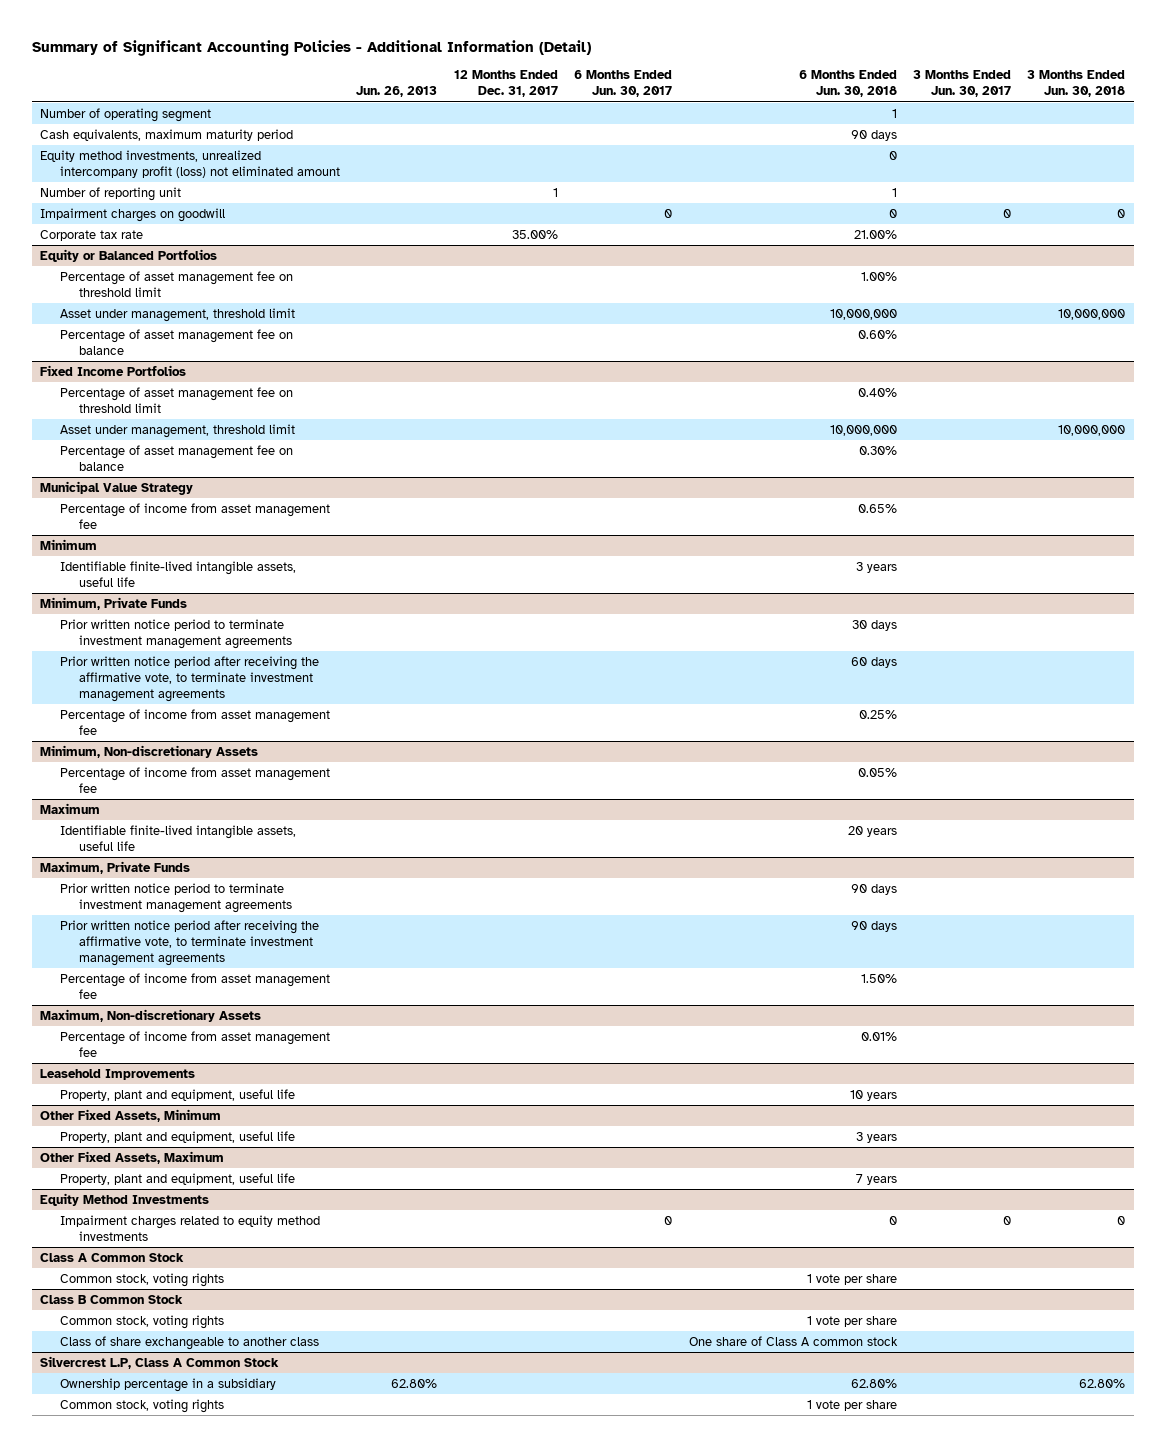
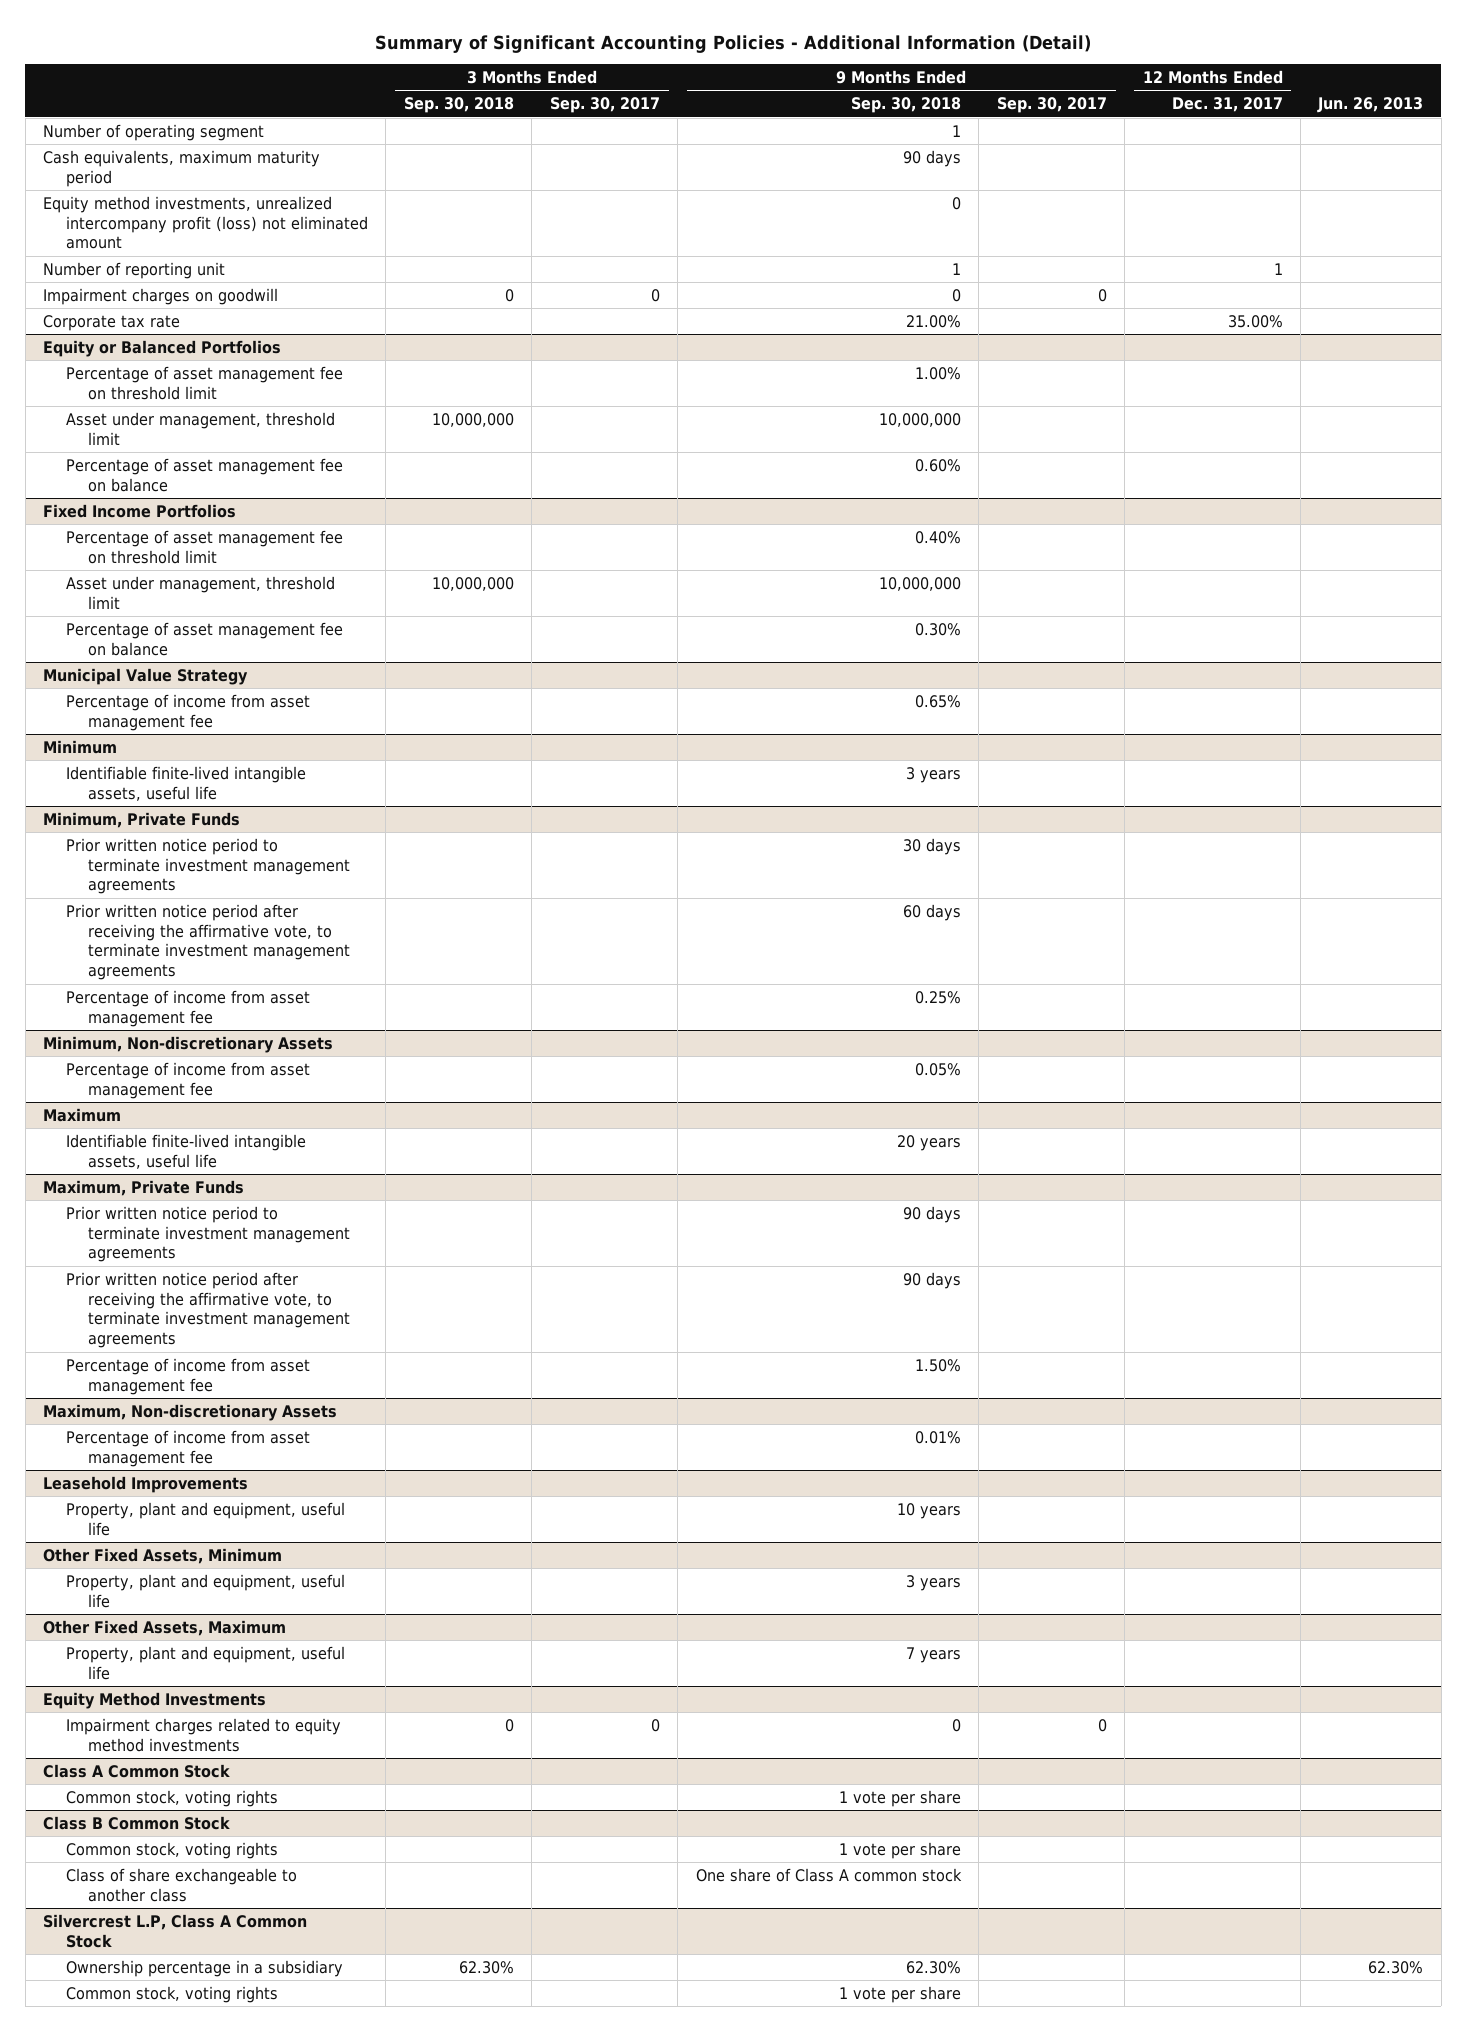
- | Jun. 26, 2013 | 12 Months Ended Dec. 31, 2017 | 6 Months Ended Jun. 30, 2017 | 6 Months Ended Jun. 30, 2018 | 3 Months Ended Jun. 30, 2017 | 3 Months Ended Jun. 30, 2018
+ | 3 Months Ended Sep. 30, 2018 | 3 Months Ended Sep. 30, 2017 | 9 Months Ended Sep. 30, 2018 | 9 Months Ended Sep. 30, 2017 | 12 Months Ended Dec. 31, 2017 | Jun. 26, 2013
@ Silvercrest L.P, Class A Common Stock
- Ownership percentage in a subsidiary | 62.80% | | | 62.80% | | 62.80%
+ Ownership percentage in a subsidiary | 62.30% | | 62.30% | | | 62.30%

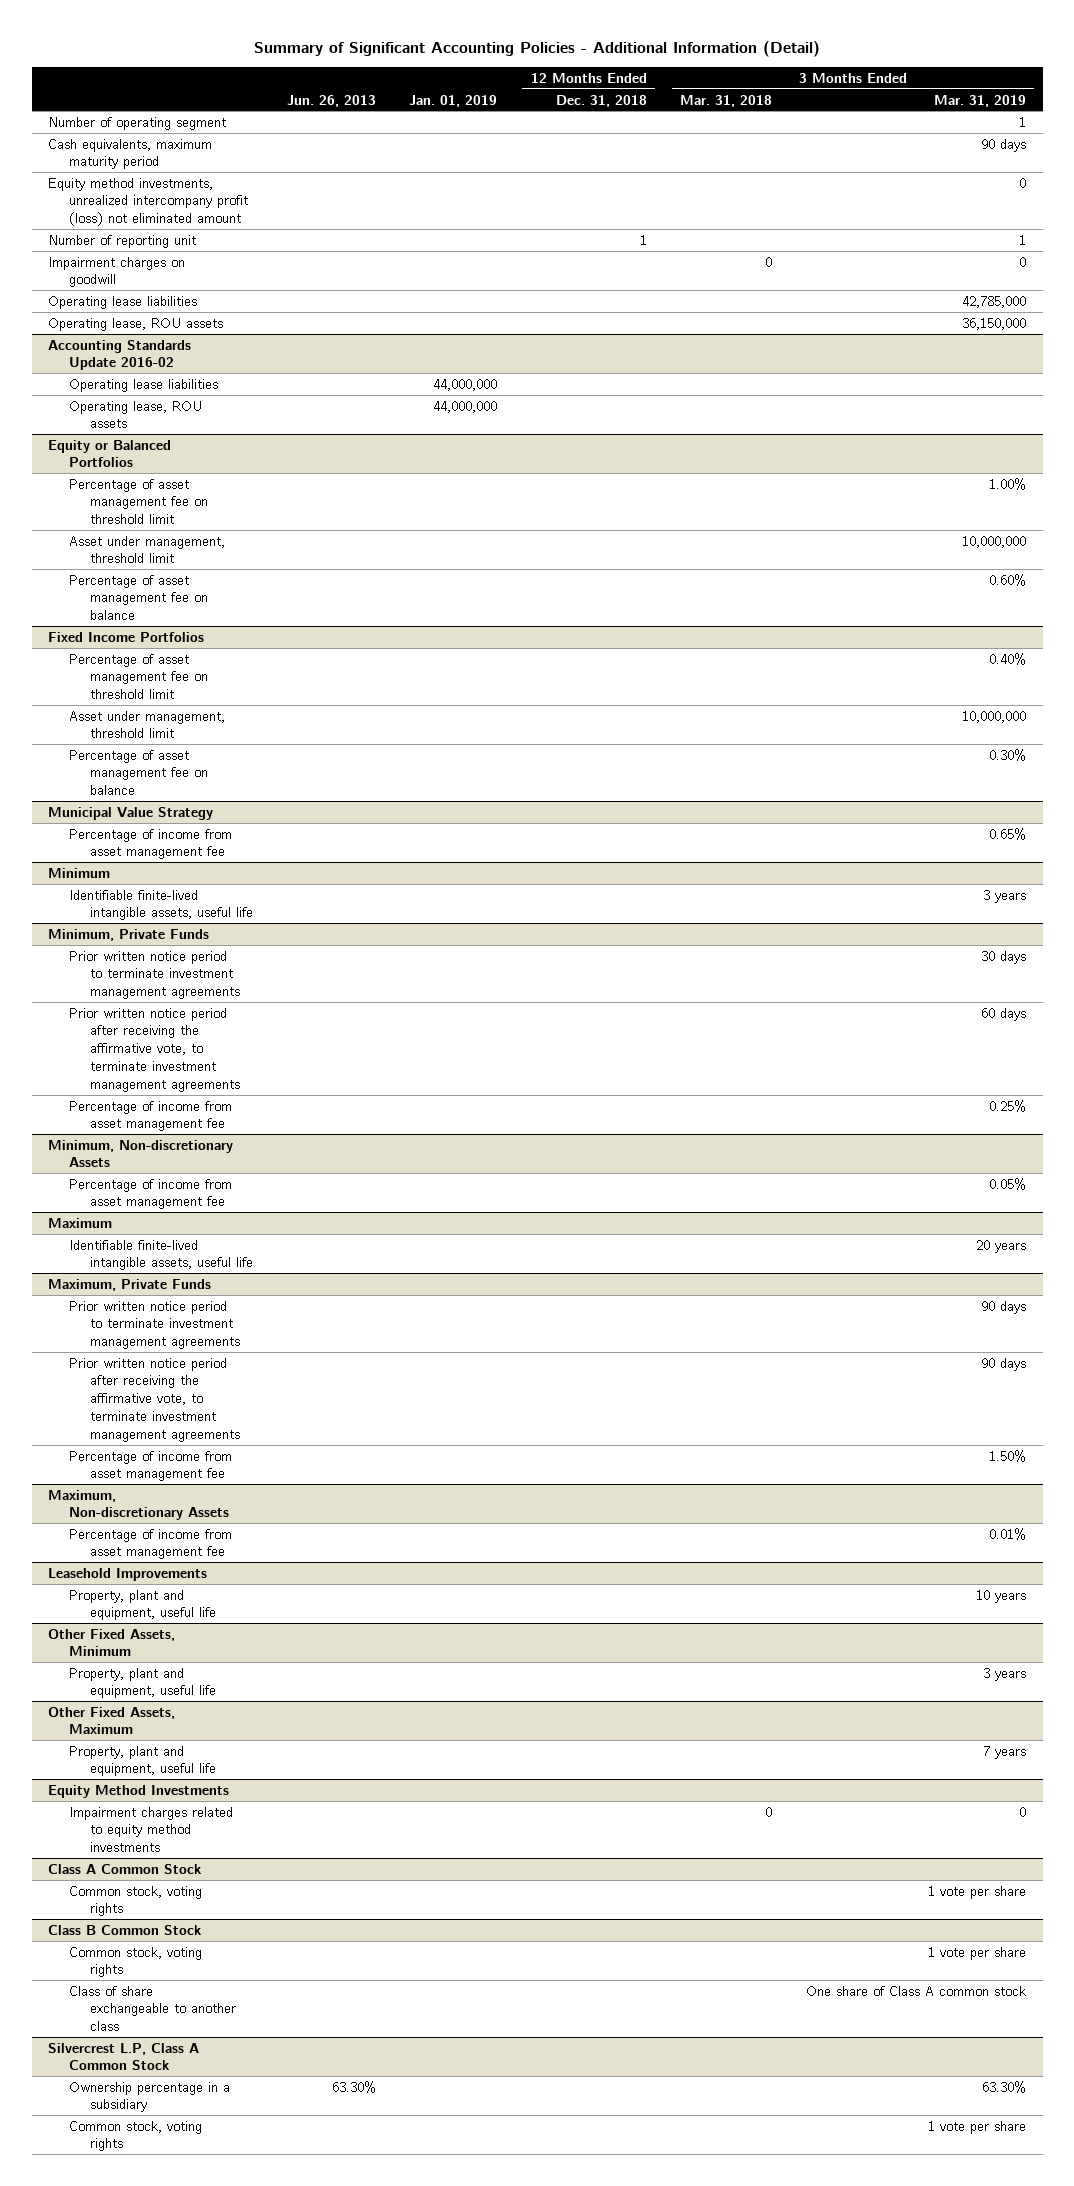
- | 3 Months Ended Sep. 30, 2018 | 3 Months Ended Sep. 30, 2017 | 9 Months Ended Sep. 30, 2018 | 9 Months Ended Sep. 30, 2017 | 12 Months Ended Dec. 31, 2017 | Jun. 26, 2013
+ | Jun. 26, 2013 | Jan. 01, 2019 | 12 Months Ended Dec. 31, 2018 | 3 Months Ended Mar. 31, 2018 | 3 Months Ended Mar. 31, 2019
- Corporate tax rate | | | 21.00% | | 35.00% |
+ Operating lease liabilities | | | | | 42,785,000
+ Operating lease, ROU assets | | | | | 36,150,000
+ Accounting Standards Update 2016-02
+ Operating lease liabilities | | 44,000,000 | | |
+ Operating lease, ROU assets | | 44,000,000 | | |
@ Silvercrest L.P, Class A Common Stock
- Ownership percentage in a subsidiary | 62.30% | | 62.30% | | | 62.30%
+ Ownership percentage in a subsidiary | 63.30% | | | | 63.30%

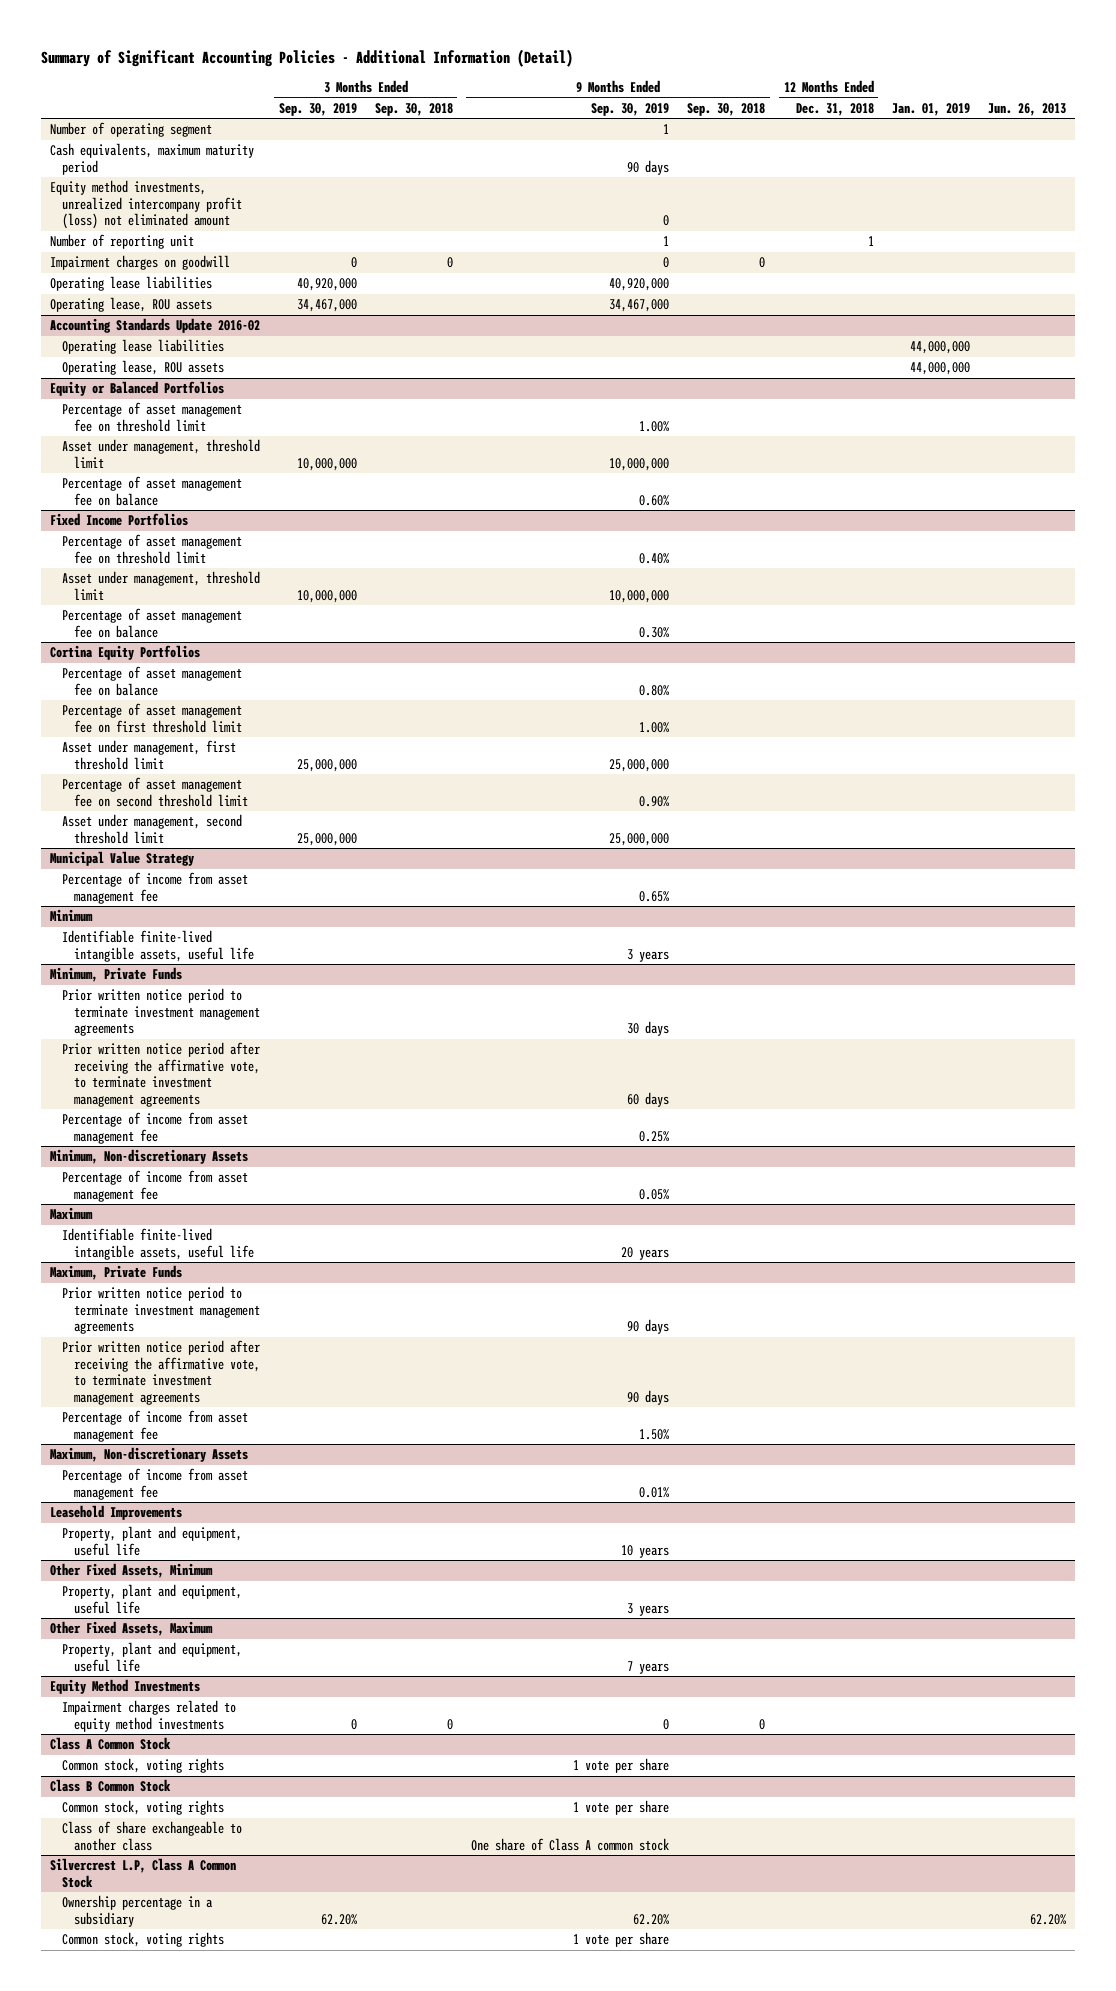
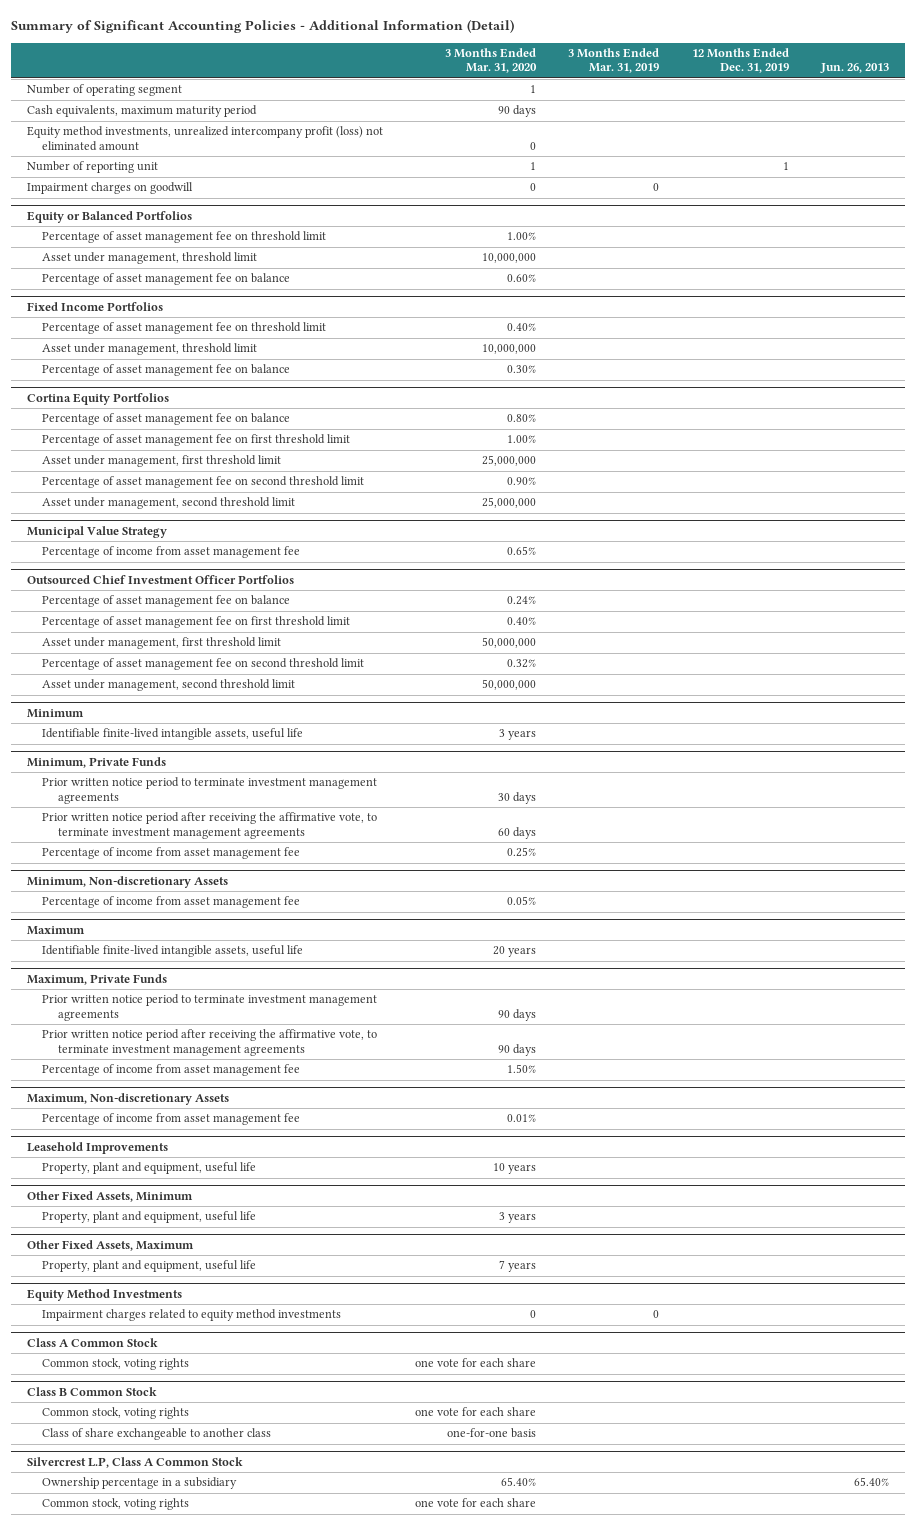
- | 3 Months Ended Sep. 30, 2019 | 3 Months Ended Sep. 30, 2018 | 9 Months Ended Sep. 30, 2019 | 9 Months Ended Sep. 30, 2018 | 12 Months Ended Dec. 31, 2018 | Jan. 01, 2019 | Jun. 26, 2013
+ | 3 Months Ended Mar. 31, 2020 | 3 Months Ended Mar. 31, 2019 | 12 Months Ended Dec. 31, 2019 | Jun. 26, 2013
- Operating lease liabilities | 40,920,000 | | 40,920,000 | | | |
- Operating lease, ROU assets | 34,467,000 | | 34,467,000 | | | |
- Accounting Standards Update 2016-02
- Operating lease liabilities | | | | | | 44,000,000 |
- Operating lease, ROU assets | | | | | | 44,000,000 |
+ Outsourced Chief Investment Officer Portfolios
+ Percentage of asset management fee on balance | 0.24% | | |
+ Percentage of asset management fee on first threshold limit | 0.40% | | |
+ Asset under management, first threshold limit | 50,000,000 | | |
+ Percentage of asset management fee on second threshold limit | 0.32% | | |
+ Asset under management, second threshold limit | 50,000,000 | | |
@ Silvercrest L.P, Class A Common Stock
- Ownership percentage in a subsidiary | 62.20% | | 62.20% | | | | 62.20%
+ Ownership percentage in a subsidiary | 65.40% | | | 65.40%

